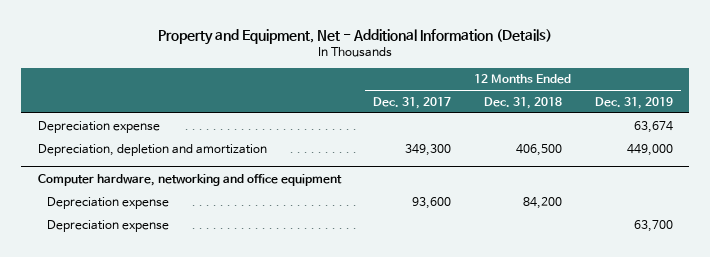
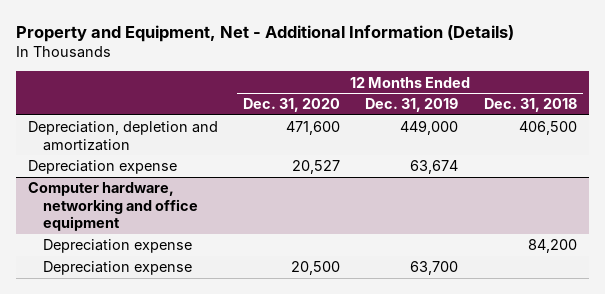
- | 12 Months Ended Dec. 31, 2017 | 12 Months Ended Dec. 31, 2018 | 12 Months Ended Dec. 31, 2019
+ | 12 Months Ended Dec. 31, 2020 | 12 Months Ended Dec. 31, 2019 | 12 Months Ended Dec. 31, 2018
moved down: Depreciation expense | 20,527 | 63,674 |

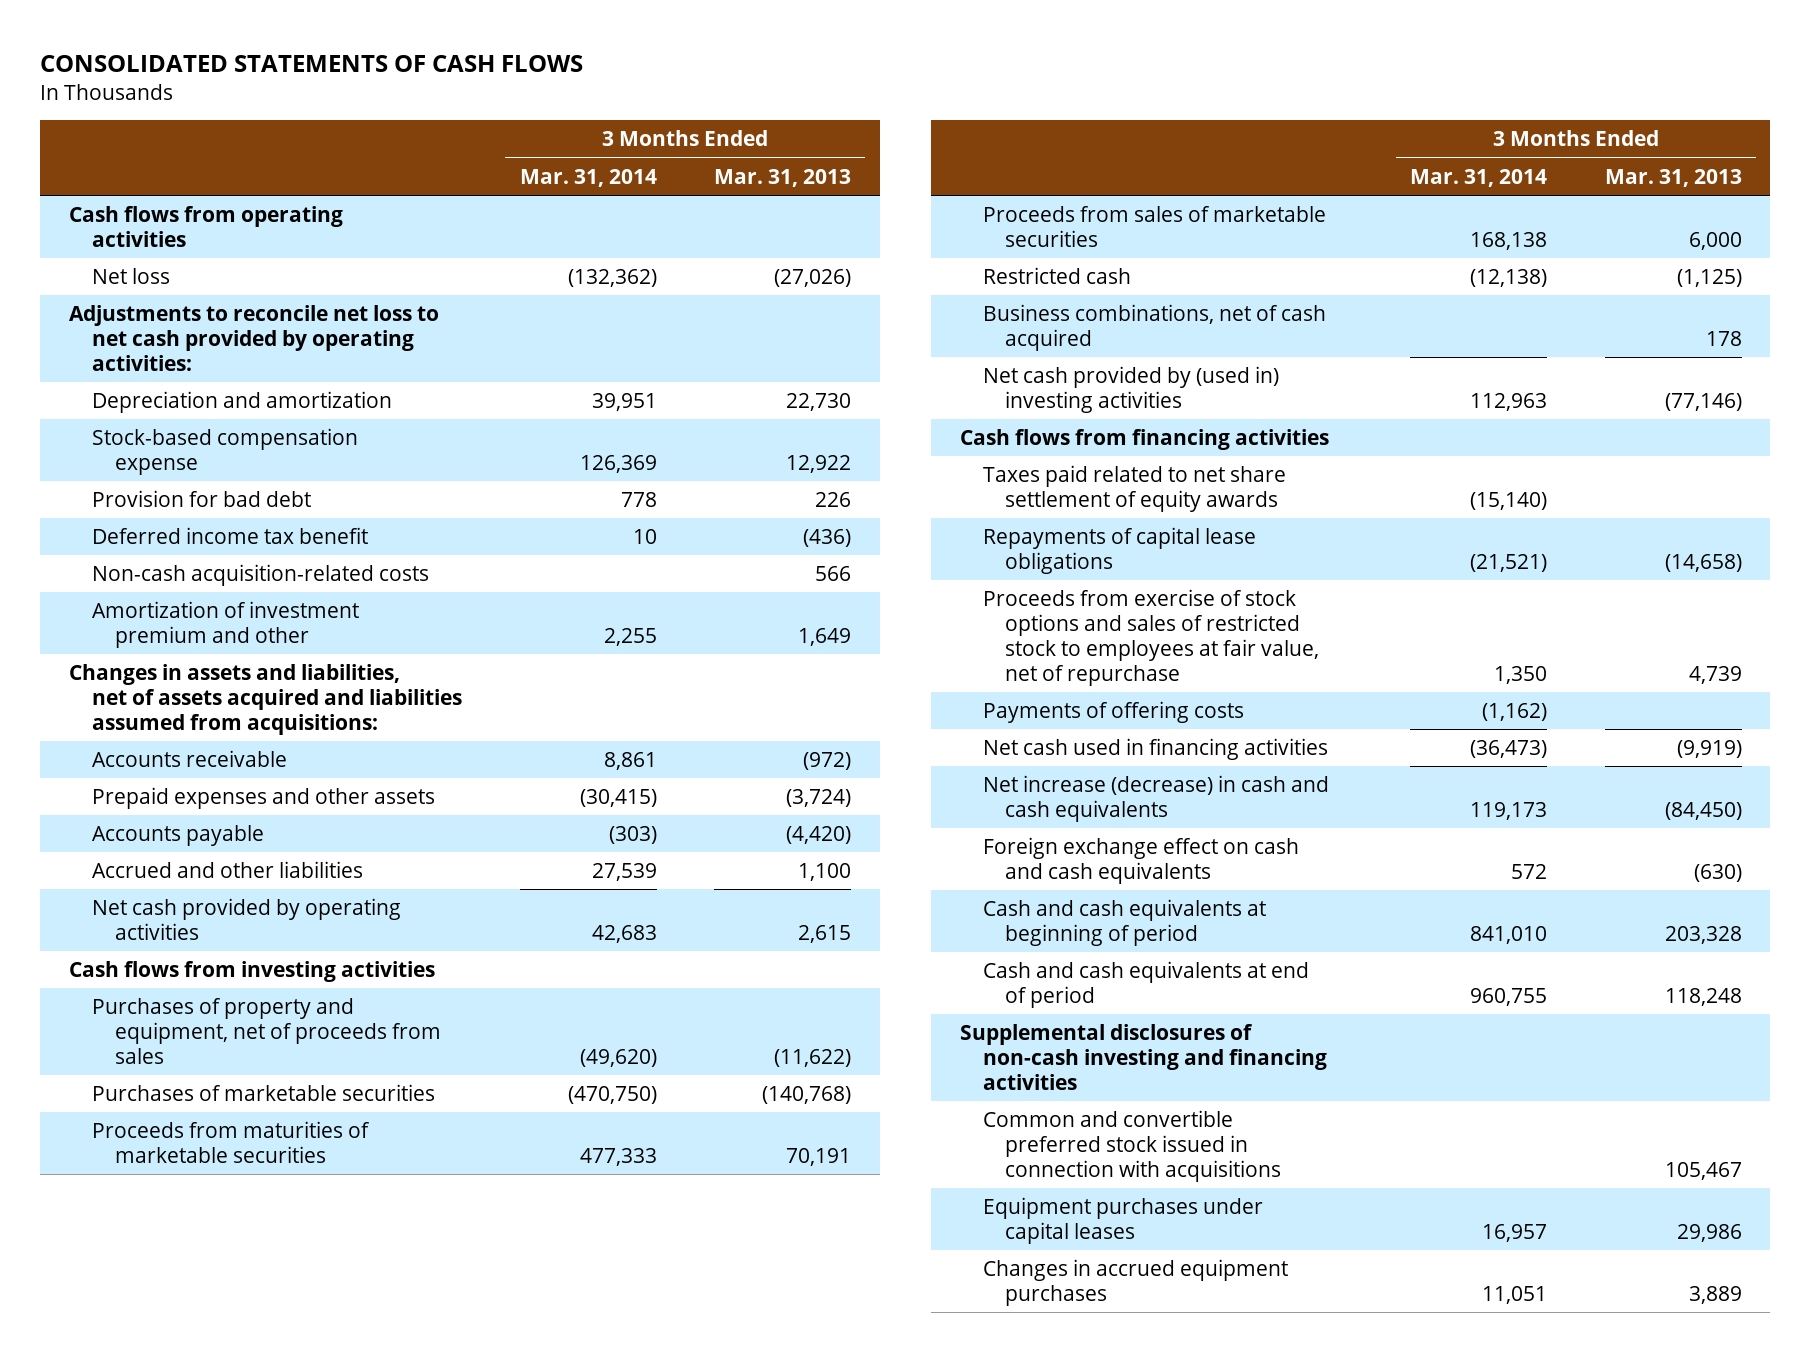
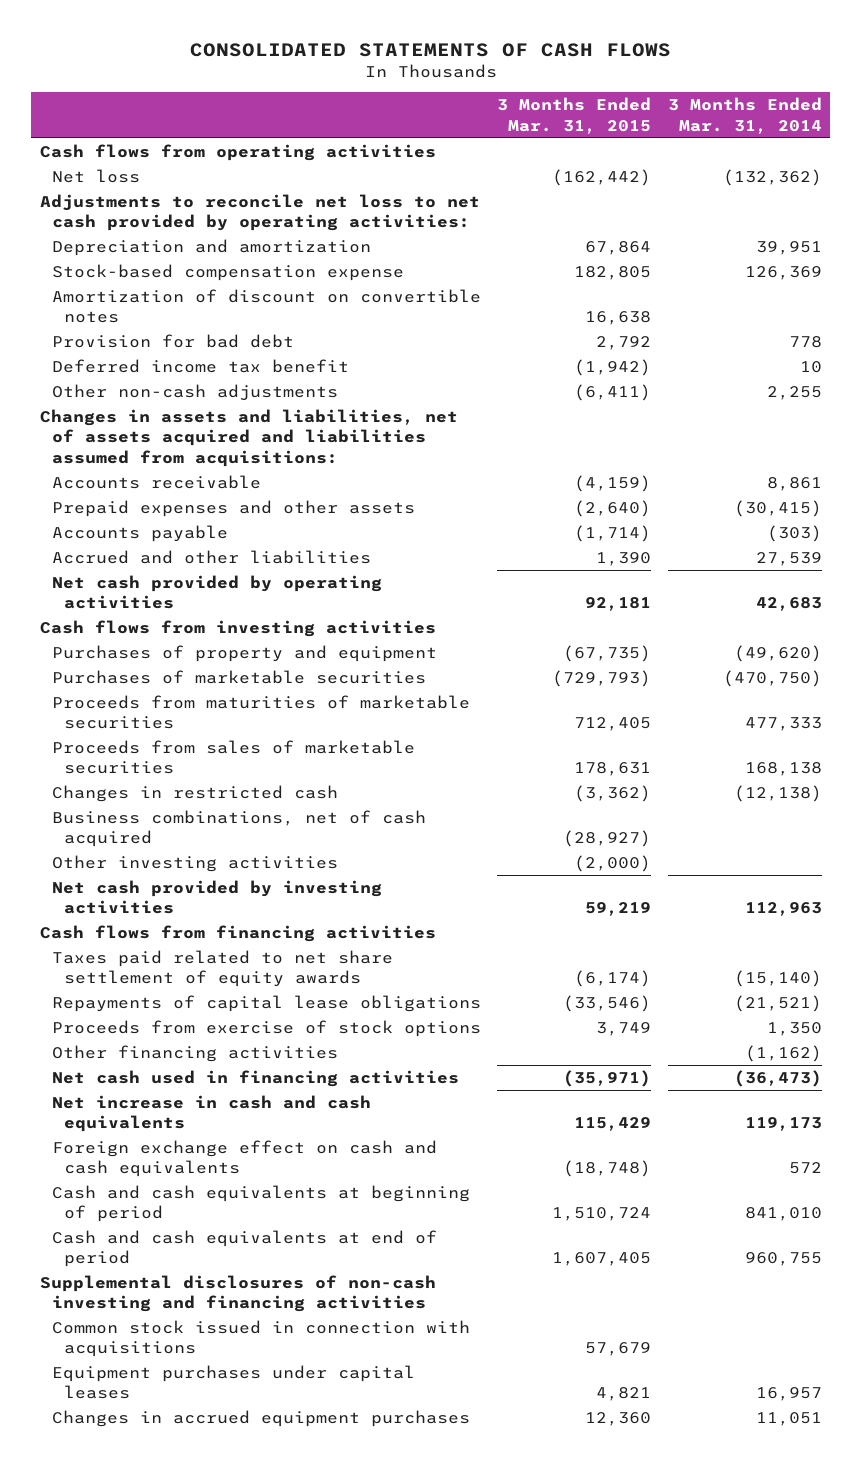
- | 3 Months Ended Mar. 31, 2014 | 3 Months Ended Mar. 31, 2013
+ | 3 Months Ended Mar. 31, 2015 | 3 Months Ended Mar. 31, 2014
+ Amortization of discount on convertible notes | 16,638 |
- Non-cash acquisition-related costs | | 566
- Amortization of investment premium and other | 2,255 | 1,649
+ Other non-cash adjustments | (6,411) | 2,255
- Purchases of property and equipment, net of proceeds from sales | (49,620) | (11,622)
+ Purchases of property and equipment | (67,735) | (49,620)
- Restricted cash | (12,138) | (1,125)
+ Changes in restricted cash | (3,362) | (12,138)
- Net cash provided by (used in) investing activities | 112,963 | (77,146)
+ Other investing activities | (2,000) |
+ Net cash provided by investing activities | 59,219 | 112,963
- Proceeds from exercise of stock options and sales of restricted stock to employees at fair value, net of repurchase | 1,350 | 4,739
- Payments of offering costs | (1,162) |
+ Proceeds from exercise of stock options | 3,749 | 1,350
+ Other financing activities | | (1,162)
- Net increase (decrease) in cash and cash equivalents | 119,173 | (84,450)
+ Net increase in cash and cash equivalents | 115,429 | 119,173
- Common and convertible preferred stock issued in connection with acquisitions | | 105,467
+ Common stock issued in connection with acquisitions | 57,679 |

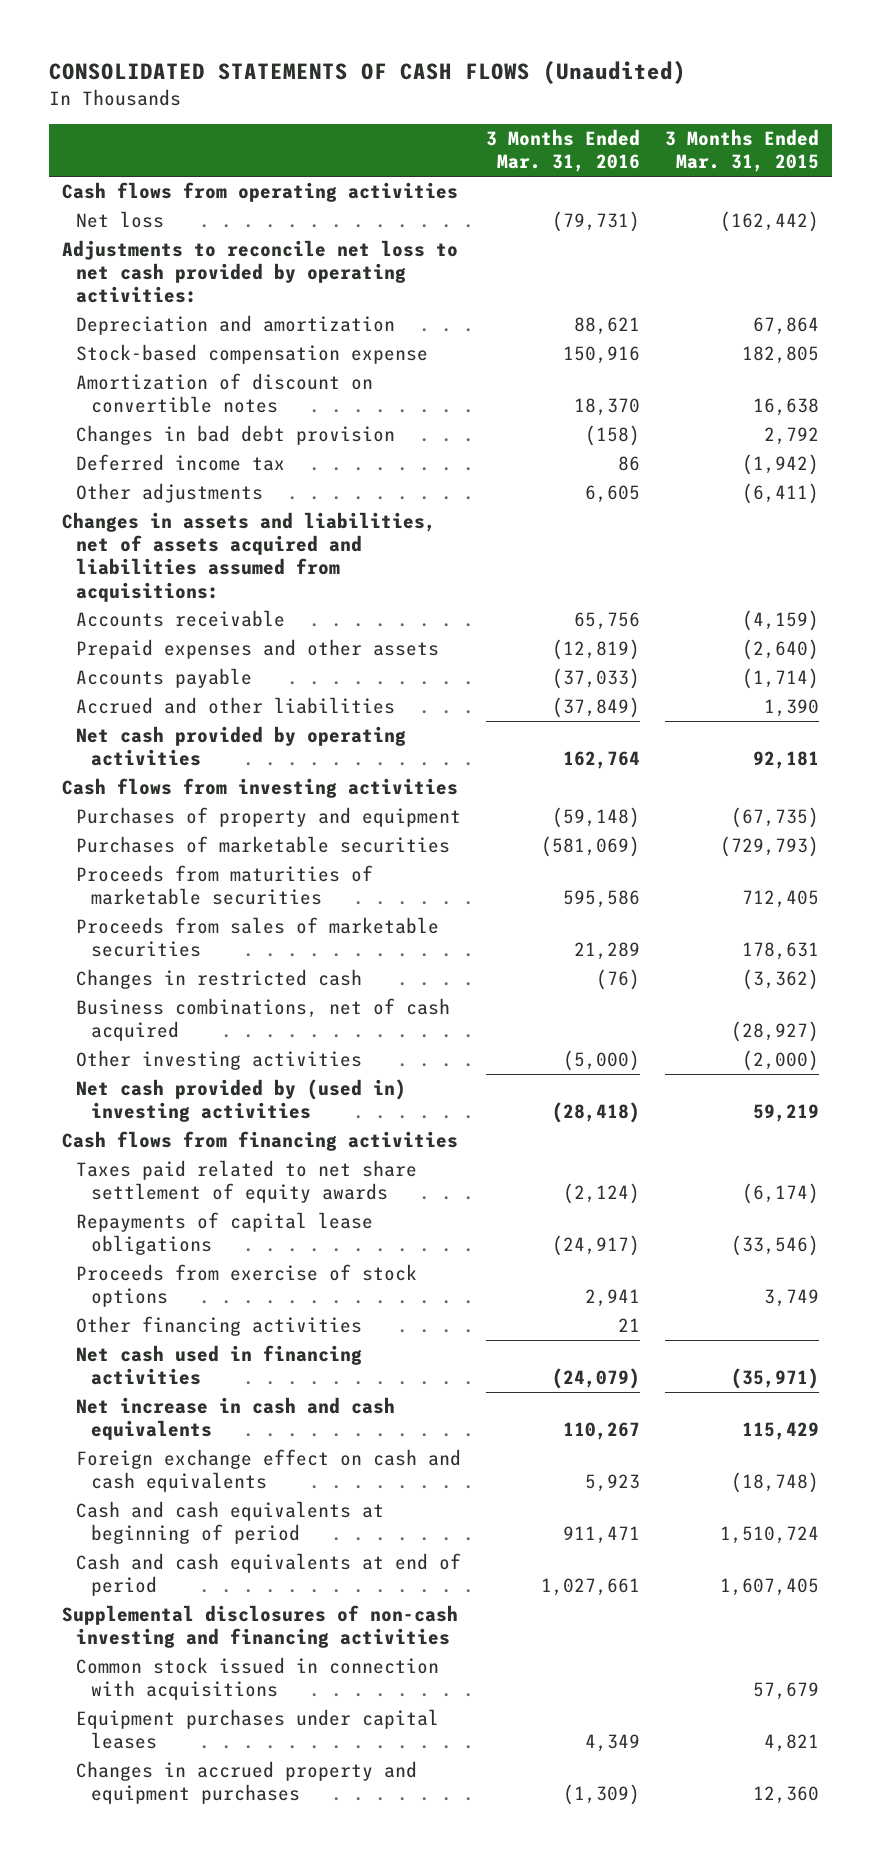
- CONSOLIDATED STATEMENTS OF CASH FLOWS
+ CONSOLIDATED STATEMENTS OF CASH FLOWS (Unaudited)
- | 3 Months Ended Mar. 31, 2015 | 3 Months Ended Mar. 31, 2014
+ | 3 Months Ended Mar. 31, 2016 | 3 Months Ended Mar. 31, 2015
- Provision for bad debt | 2,792 | 778
- Deferred income tax benefit | (1,942) | 10
- Other non-cash adjustments | (6,411) | 2,255
+ Changes in bad debt provision | (158) | 2,792
+ Deferred income tax | 86 | (1,942)
+ Other adjustments | 6,605 | (6,411)
- Net cash provided by investing activities | 59,219 | 112,963
+ Net cash provided by (used in) investing activities | (28,418) | 59,219
- Changes in accrued equipment purchases | 12,360 | 11,051
+ Changes in accrued property and equipment purchases | (1,309) | 12,360

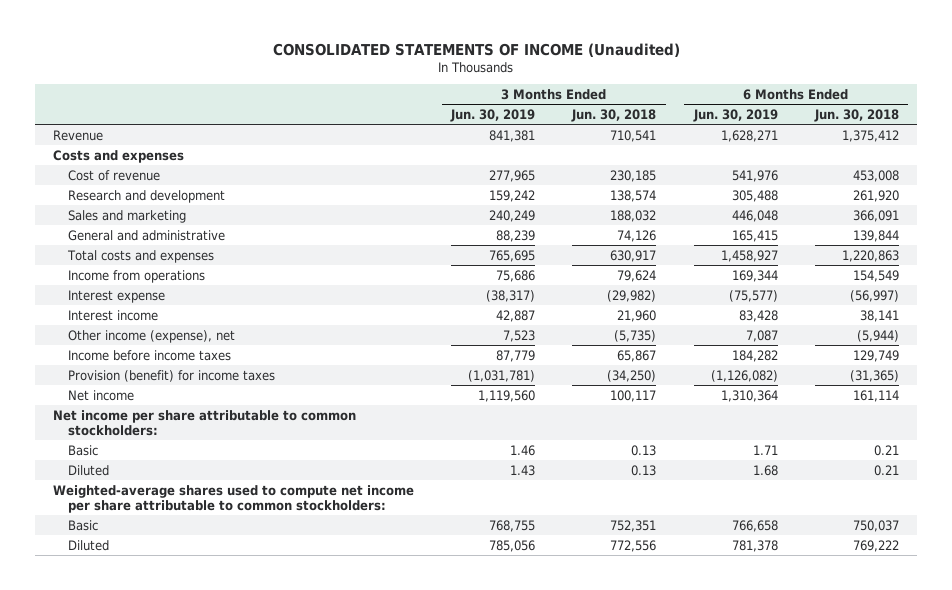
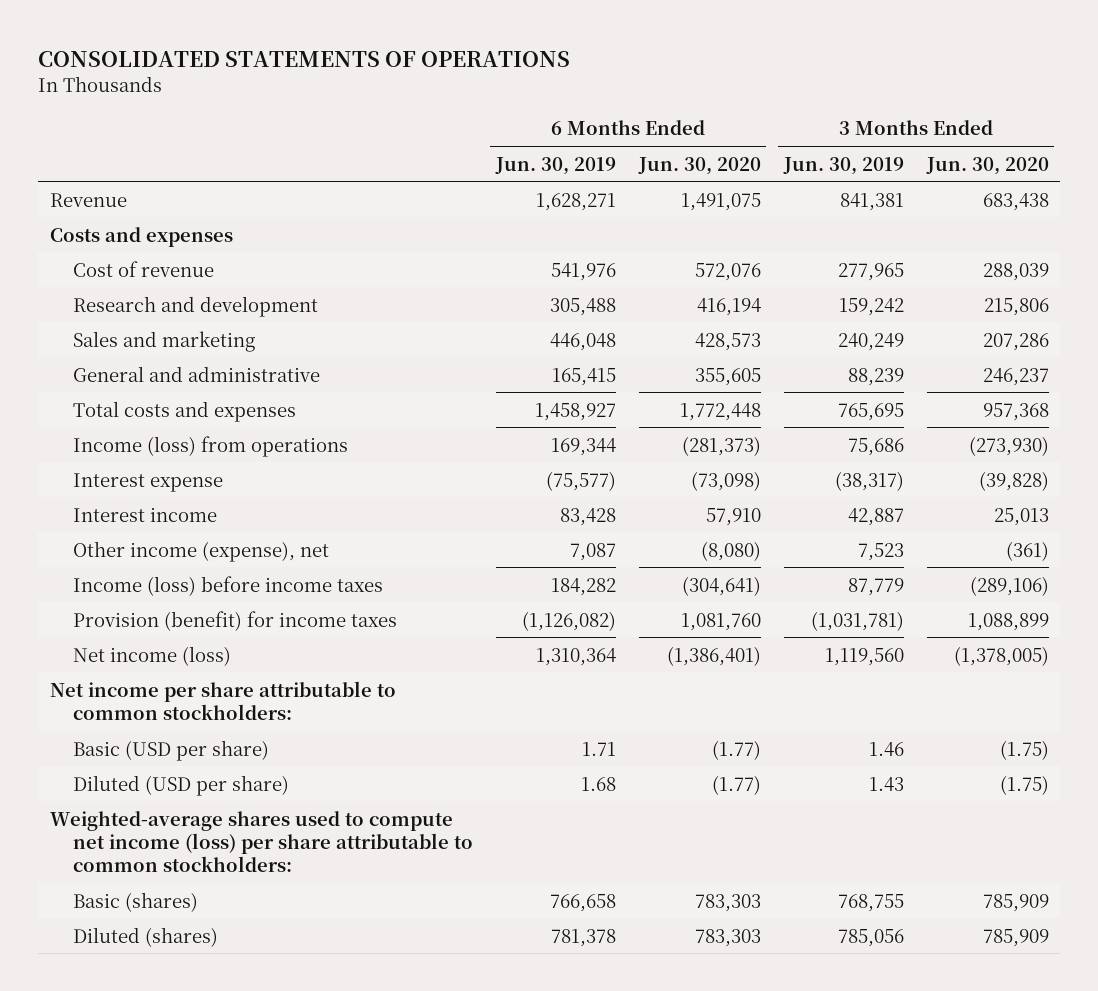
- CONSOLIDATED STATEMENTS OF INCOME (Unaudited)
+ CONSOLIDATED STATEMENTS OF OPERATIONS
- | 3 Months Ended Jun. 30, 2019 | 3 Months Ended Jun. 30, 2018 | 6 Months Ended Jun. 30, 2019 | 6 Months Ended Jun. 30, 2018
+ | 6 Months Ended Jun. 30, 2019 | 6 Months Ended Jun. 30, 2020 | 3 Months Ended Jun. 30, 2019 | 3 Months Ended Jun. 30, 2020
- Income from operations | 75,686 | 79,624 | 169,344 | 154,549
+ Income (loss) from operations | 169,344 | (281,373) | 75,686 | (273,930)
- Income before income taxes | 87,779 | 65,867 | 184,282 | 129,749
+ Income (loss) before income taxes | 184,282 | (304,641) | 87,779 | (289,106)
- Net income | 1,119,560 | 100,117 | 1,310,364 | 161,114
+ Net income (loss) | 1,310,364 | (1,386,401) | 1,119,560 | (1,378,005)
- Basic | 1.46 | 0.13 | 1.71 | 0.21
- Diluted | 1.43 | 0.13 | 1.68 | 0.21
- Weighted-average shares used to compute net income per share attributable to common stockholders:
- Basic | 768,755 | 752,351 | 766,658 | 750,037
- Diluted | 785,056 | 772,556 | 781,378 | 769,222
+ Basic (USD per share) | 1.71 | (1.77) | 1.46 | (1.75)
+ Diluted (USD per share) | 1.68 | (1.77) | 1.43 | (1.75)
+ Weighted-average shares used to compute net income (loss) per share attributable to common stockholders:
+ Basic (shares) | 766,658 | 783,303 | 768,755 | 785,909
+ Diluted (shares) | 781,378 | 783,303 | 785,056 | 785,909

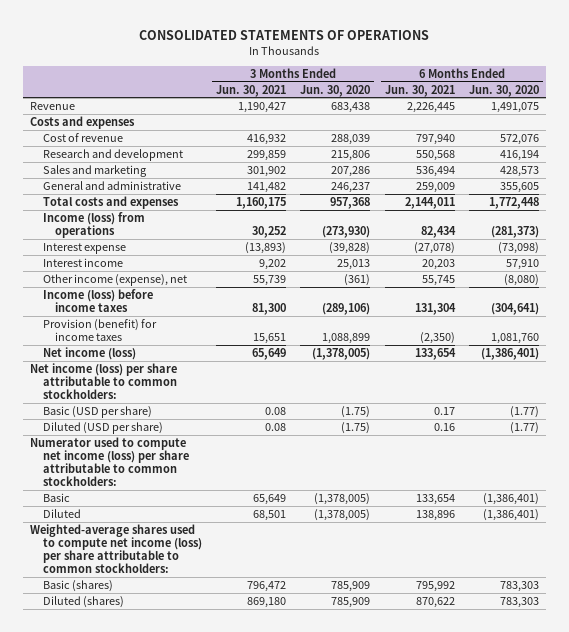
- | 6 Months Ended Jun. 30, 2019 | 6 Months Ended Jun. 30, 2020 | 3 Months Ended Jun. 30, 2019 | 3 Months Ended Jun. 30, 2020
+ | 3 Months Ended Jun. 30, 2021 | 3 Months Ended Jun. 30, 2020 | 6 Months Ended Jun. 30, 2021 | 6 Months Ended Jun. 30, 2020
- Net income per share attributable to common stockholders:
+ Net income (loss) per share attributable to common stockholders:
+ Numerator used to compute net income (loss) per share attributable to common stockholders:
+ Basic | 65,649 | (1,378,005) | 133,654 | (1,386,401)
+ Diluted | 68,501 | (1,378,005) | 138,896 | (1,386,401)

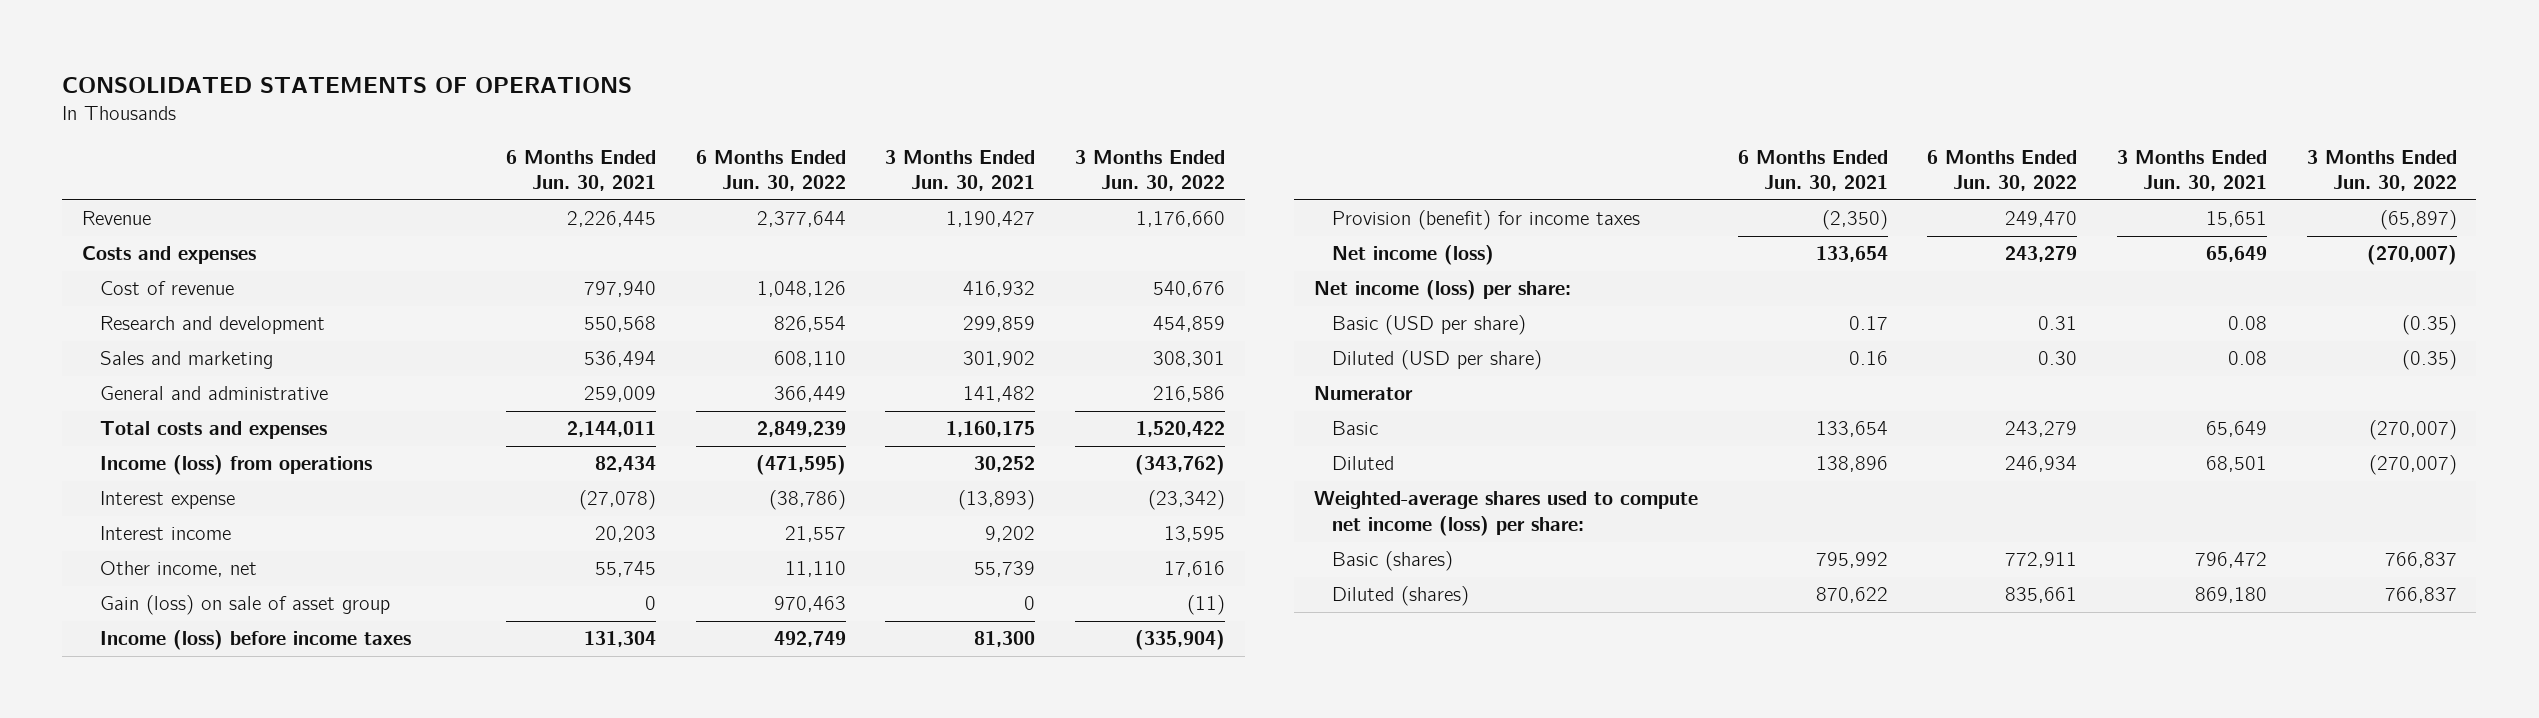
- | 3 Months Ended Jun. 30, 2021 | 3 Months Ended Jun. 30, 2020 | 6 Months Ended Jun. 30, 2021 | 6 Months Ended Jun. 30, 2020
+ | 6 Months Ended Jun. 30, 2021 | 6 Months Ended Jun. 30, 2022 | 3 Months Ended Jun. 30, 2021 | 3 Months Ended Jun. 30, 2022
- Other income (expense), net | 55,739 | (361) | 55,745 | (8,080)
+ Other income, net | 55,745 | 11,110 | 55,739 | 17,616
+ Gain (loss) on sale of asset group | 0 | 970,463 | 0 | (11)
- Net income (loss) per share attributable to common stockholders:
+ Net income (loss) per share:
- Numerator used to compute net income (loss) per share attributable to common stockholders:
+ Numerator
- Weighted-average shares used to compute net income (loss) per share attributable to common stockholders:
+ Weighted-average shares used to compute net income (loss) per share:

